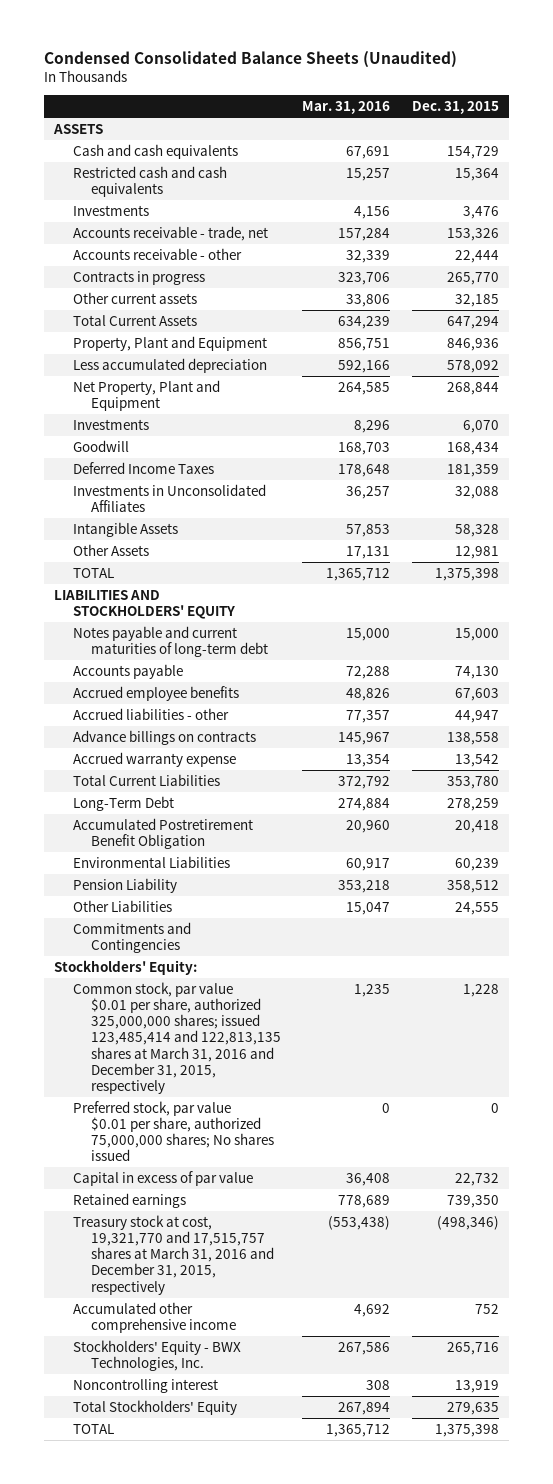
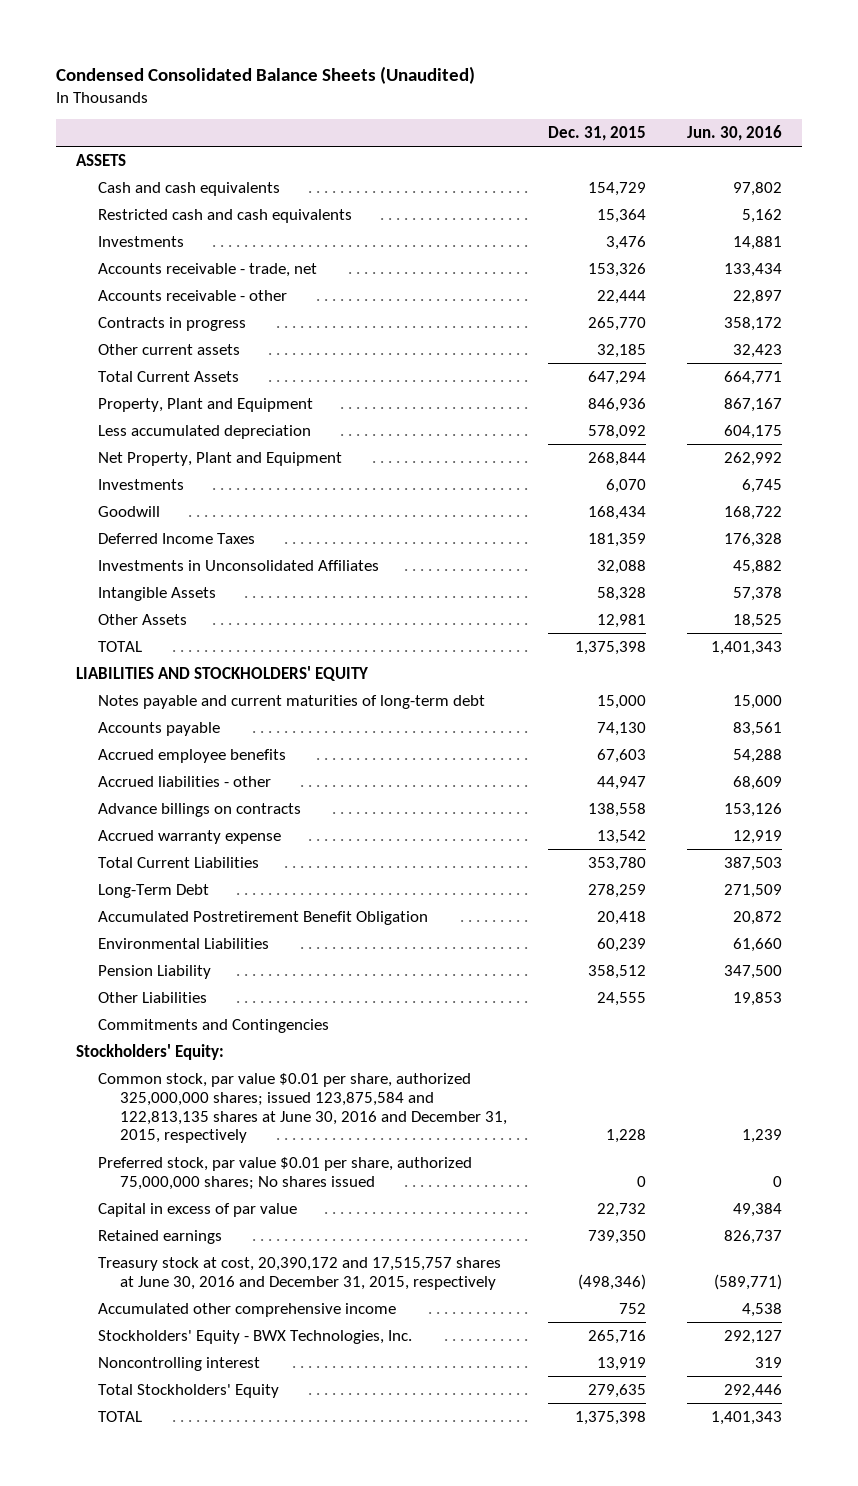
- | Mar. 31, 2016 | Dec. 31, 2015
+ | Dec. 31, 2015 | Jun. 30, 2016
- Common stock, par value $0.01 per share, authorized 325,000,000 shares; issued 123,485,414 and 122,813,135 shares at March 31, 2016 and December 31, 2015, respectively | 1,235 | 1,228
+ Common stock, par value $0.01 per share, authorized 325,000,000 shares; issued 123,875,584 and 122,813,135 shares at June 30, 2016 and December 31, 2015, respectively | 1,228 | 1,239
- Treasury stock at cost, 19,321,770 and 17,515,757 shares at March 31, 2016 and December 31, 2015, respectively | (553,438) | (498,346)
+ Treasury stock at cost, 20,390,172 and 17,515,757 shares at June 30, 2016 and December 31, 2015, respectively | (498,346) | (589,771)

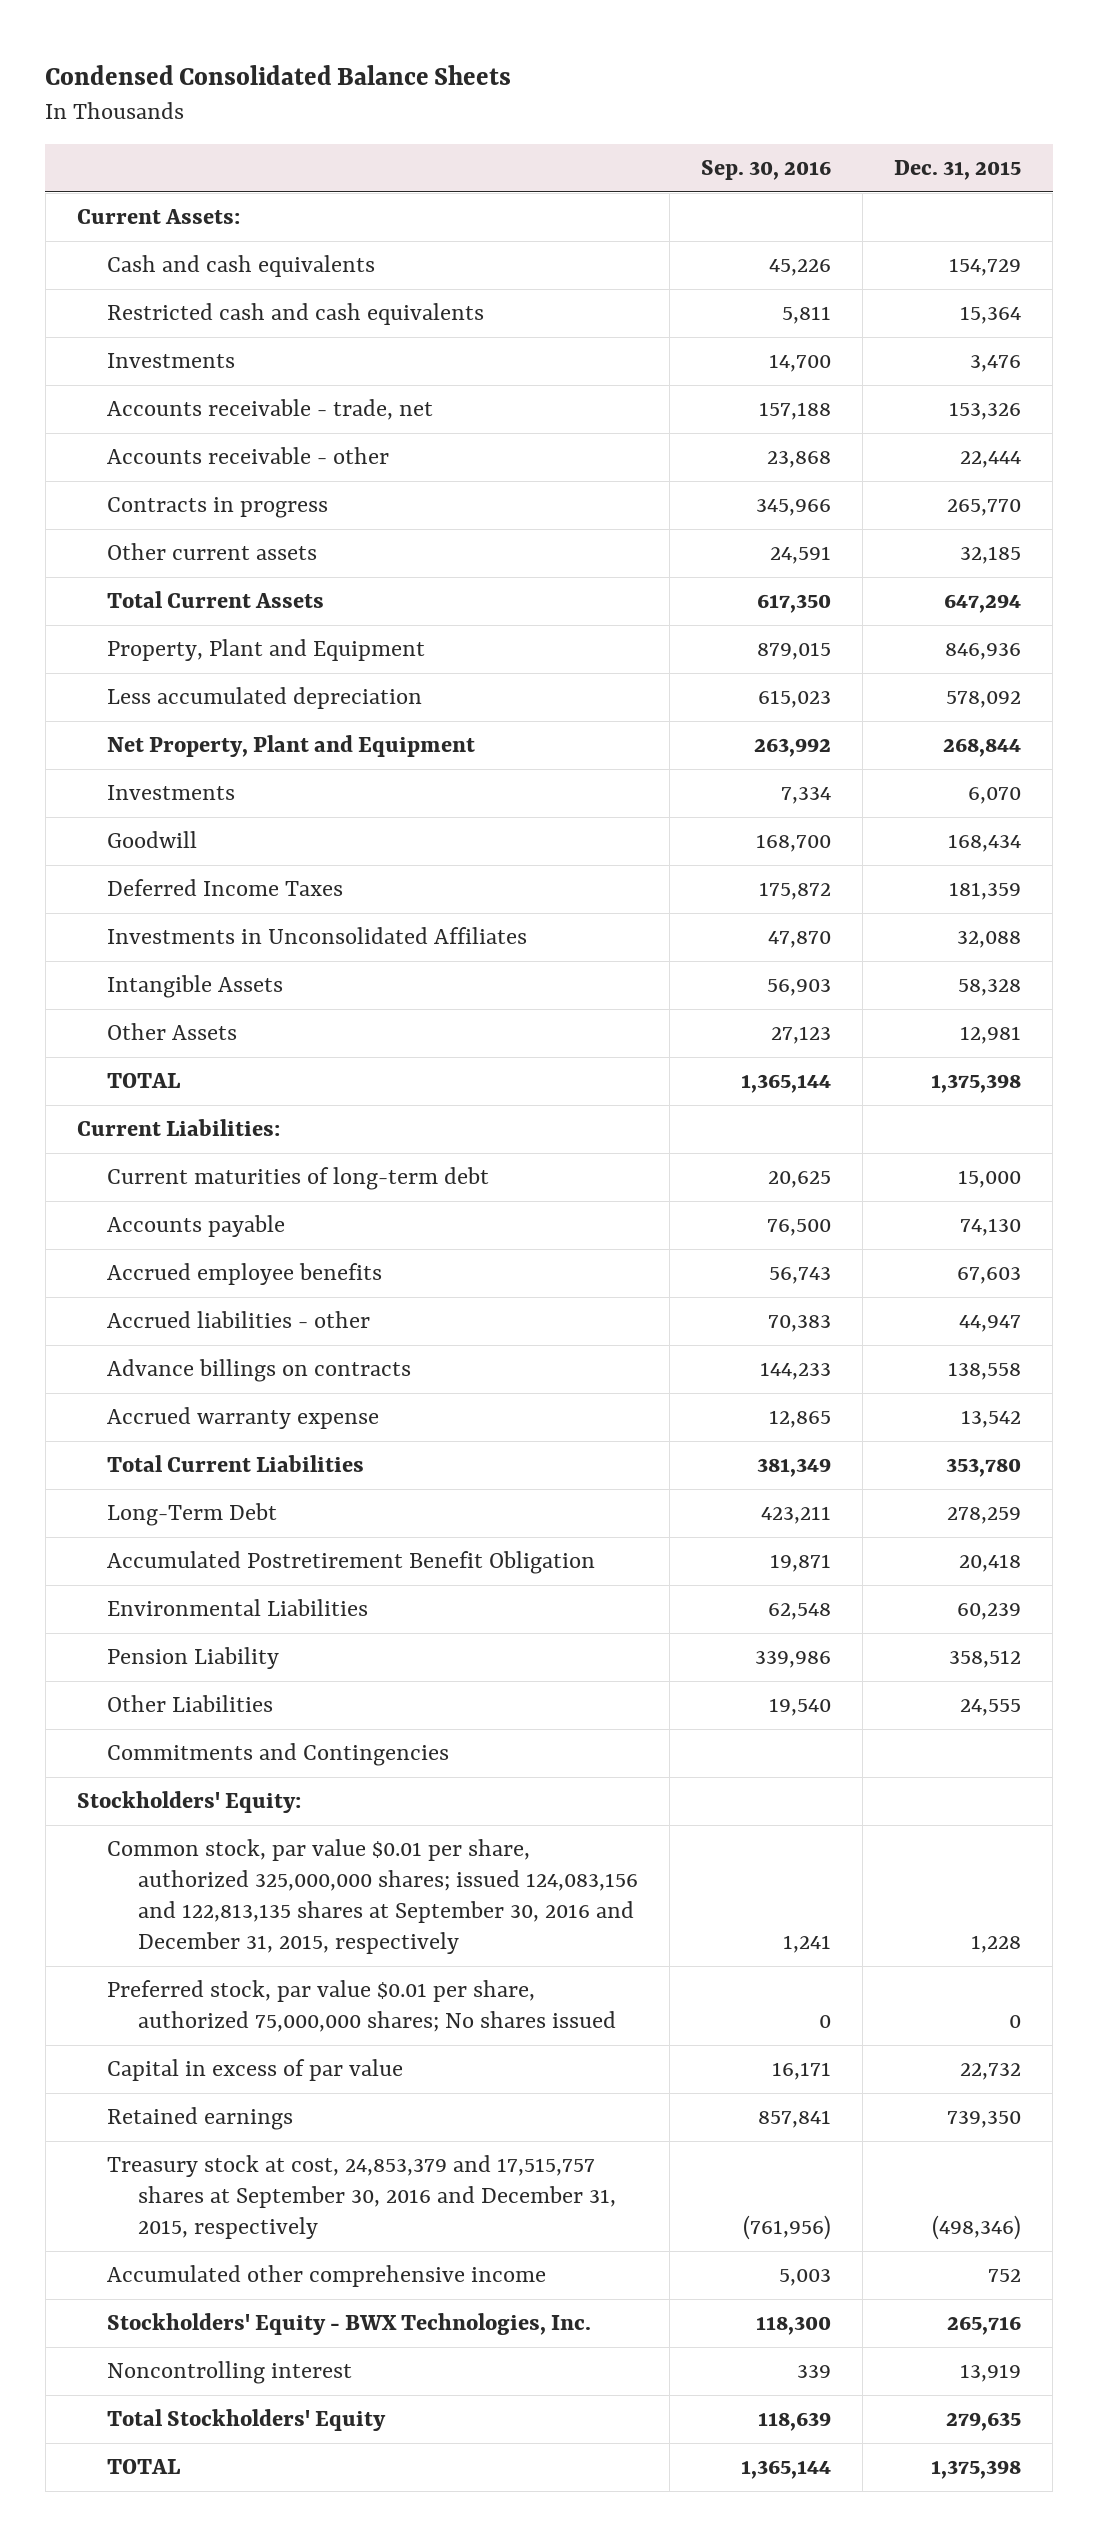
- Condensed Consolidated Balance Sheets (Unaudited)
+ Condensed Consolidated Balance Sheets
- | Dec. 31, 2015 | Jun. 30, 2016
+ | Sep. 30, 2016 | Dec. 31, 2015
- ASSETS
+ Current Assets:
- LIABILITIES AND STOCKHOLDERS' EQUITY
- Notes payable and current maturities of long-term debt | 15,000 | 15,000
+ Current Liabilities:
+ Current maturities of long-term debt | 20,625 | 15,000
- Common stock, par value $0.01 per share, authorized 325,000,000 shares; issued 123,875,584 and 122,813,135 shares at June 30, 2016 and December 31, 2015, respectively | 1,228 | 1,239
+ Common stock, par value $0.01 per share, authorized 325,000,000 shares; issued 124,083,156 and 122,813,135 shares at September 30, 2016 and December 31, 2015, respectively | 1,241 | 1,228
- Treasury stock at cost, 20,390,172 and 17,515,757 shares at June 30, 2016 and December 31, 2015, respectively | (498,346) | (589,771)
+ Treasury stock at cost, 24,853,379 and 17,515,757 shares at September 30, 2016 and December 31, 2015, respectively | (761,956) | (498,346)

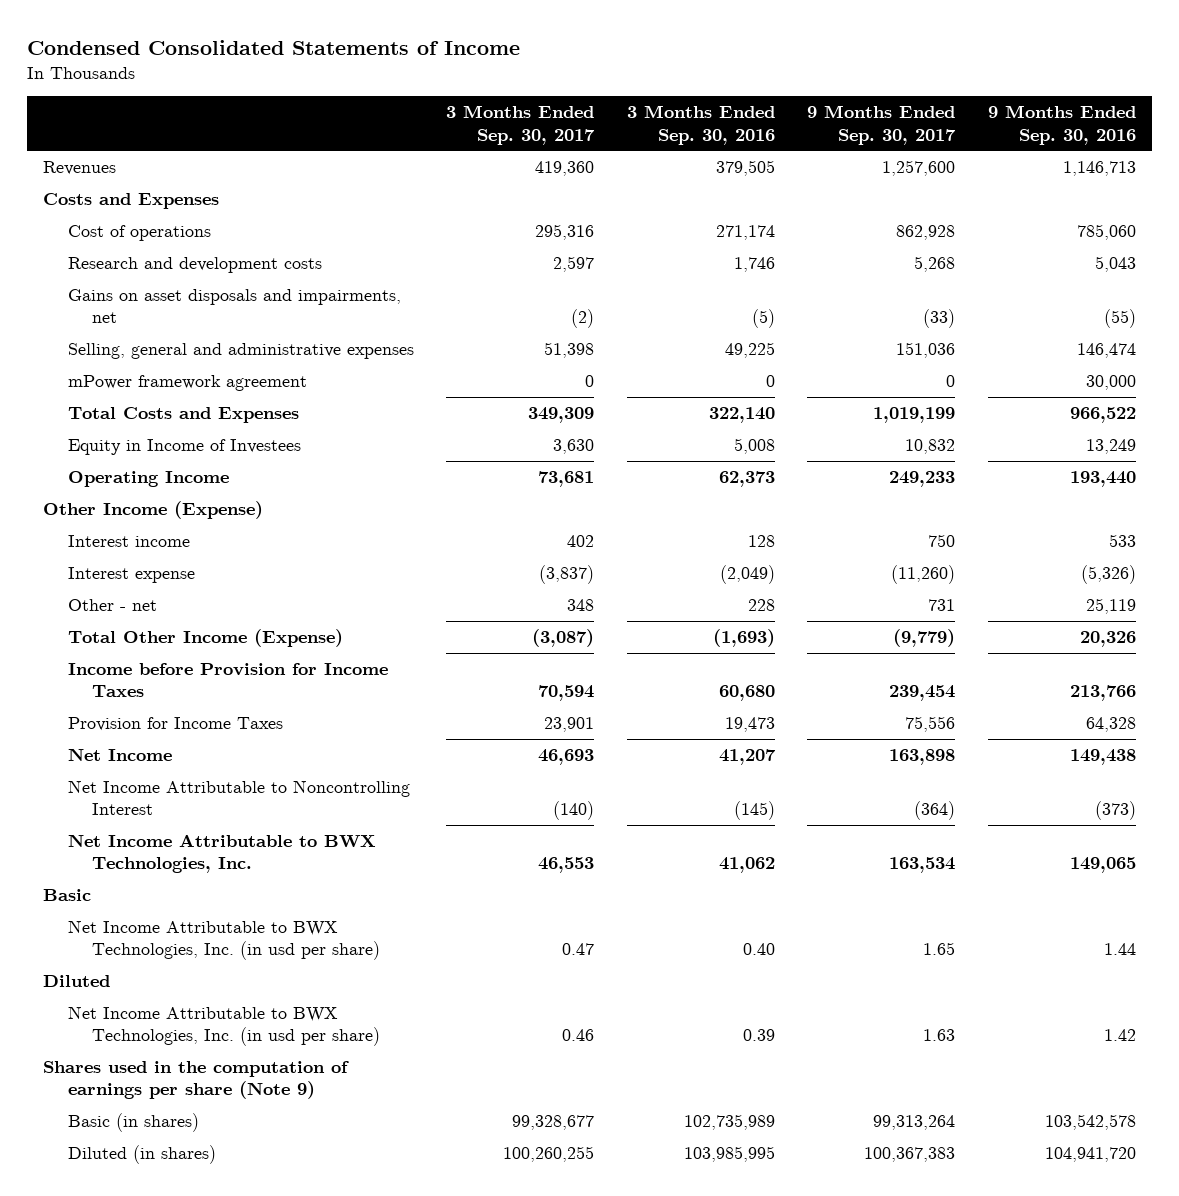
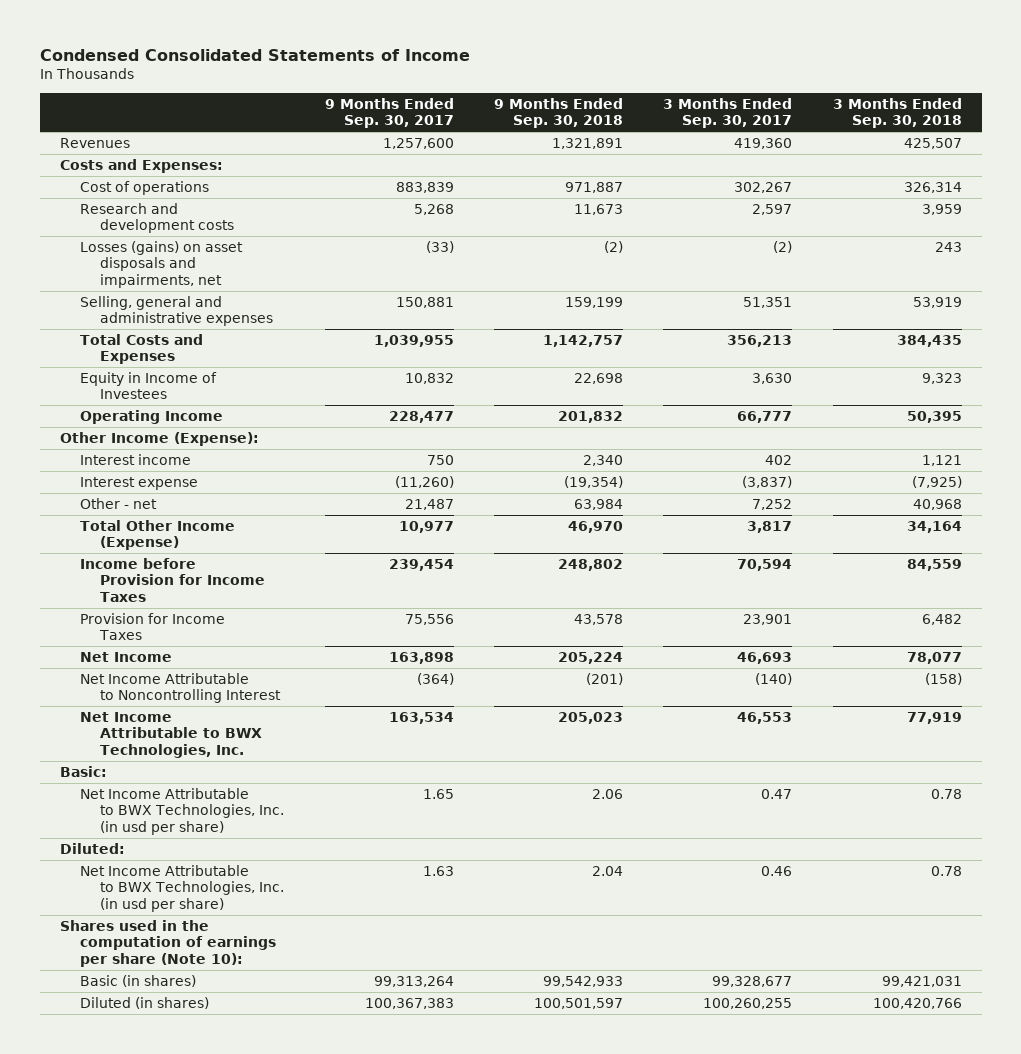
- | 3 Months Ended Sep. 30, 2017 | 3 Months Ended Sep. 30, 2016 | 9 Months Ended Sep. 30, 2017 | 9 Months Ended Sep. 30, 2016
+ | 9 Months Ended Sep. 30, 2017 | 9 Months Ended Sep. 30, 2018 | 3 Months Ended Sep. 30, 2017 | 3 Months Ended Sep. 30, 2018
- Costs and Expenses
- Cost of operations | 295,316 | 271,174 | 862,928 | 785,060
+ Costs and Expenses:
+ Cost of operations | 883,839 | 971,887 | 302,267 | 326,314
- Gains on asset disposals and impairments, net | (2) | (5) | (33) | (55)
- Selling, general and administrative expenses | 51,398 | 49,225 | 151,036 | 146,474
- mPower framework agreement | 0 | 0 | 0 | 30,000
- Total Costs and Expenses | 349,309 | 322,140 | 1,019,199 | 966,522
+ Losses (gains) on asset disposals and impairments, net | (33) | (2) | (2) | 243
+ Selling, general and administrative expenses | 150,881 | 159,199 | 51,351 | 53,919
+ Total Costs and Expenses | 1,039,955 | 1,142,757 | 356,213 | 384,435
- Operating Income | 73,681 | 62,373 | 249,233 | 193,440
- Other Income (Expense)
+ Operating Income | 228,477 | 201,832 | 66,777 | 50,395
+ Other Income (Expense):
- Other - net | 348 | 228 | 731 | 25,119
- Total Other Income (Expense) | (3,087) | (1,693) | (9,779) | 20,326
+ Other - net | 21,487 | 63,984 | 7,252 | 40,968
+ Total Other Income (Expense) | 10,977 | 46,970 | 3,817 | 34,164
- Basic
+ Basic:
- Diluted
+ Diluted:
- Shares used in the computation of earnings per share (Note 9)
+ Shares used in the computation of earnings per share (Note 10):

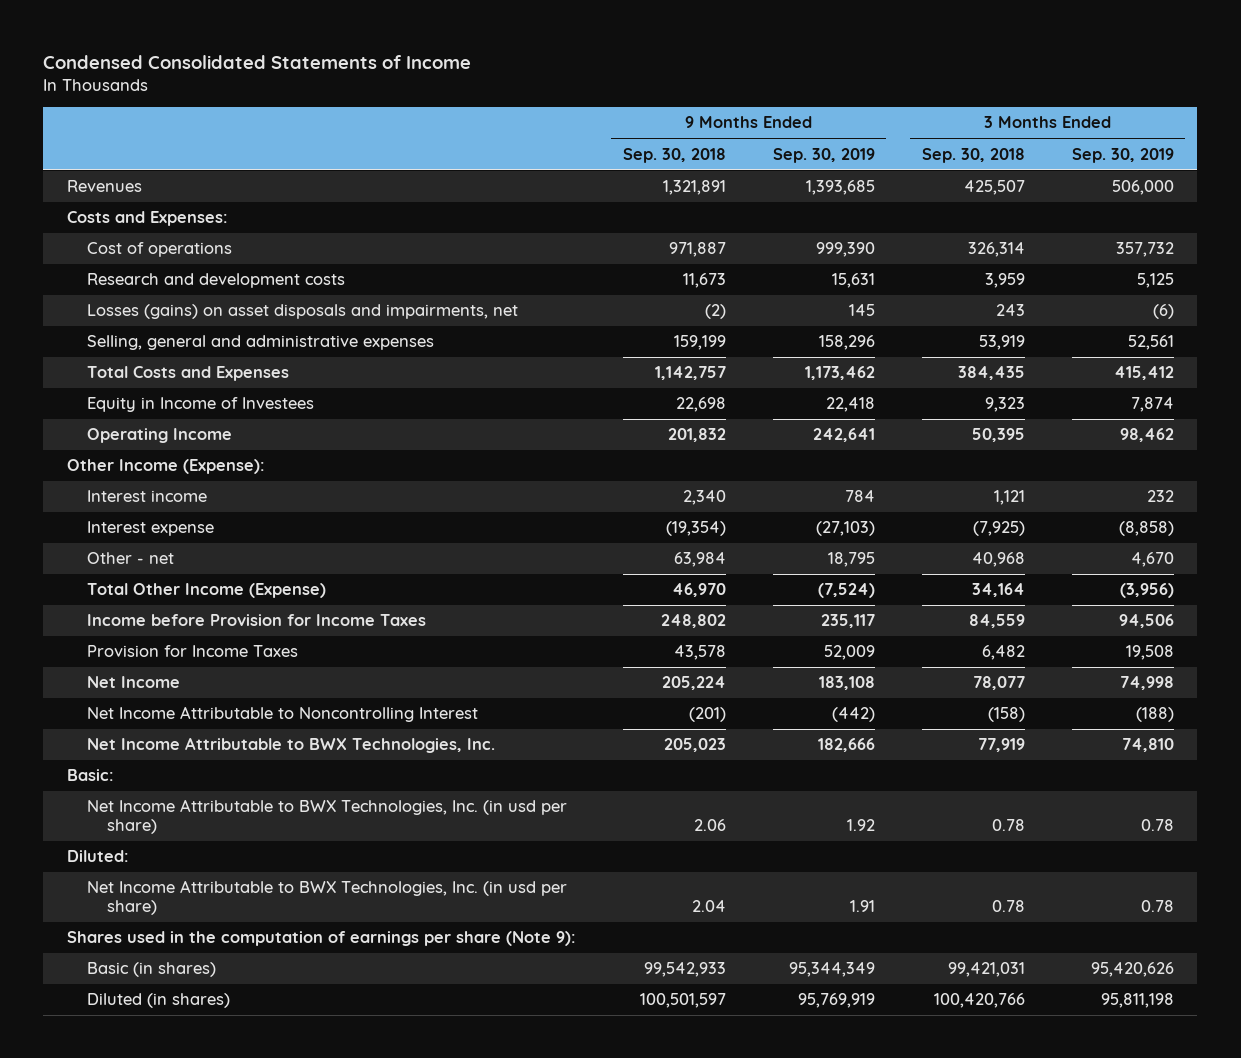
- | 9 Months Ended Sep. 30, 2017 | 9 Months Ended Sep. 30, 2018 | 3 Months Ended Sep. 30, 2017 | 3 Months Ended Sep. 30, 2018
+ | 9 Months Ended Sep. 30, 2018 | 9 Months Ended Sep. 30, 2019 | 3 Months Ended Sep. 30, 2018 | 3 Months Ended Sep. 30, 2019
- Shares used in the computation of earnings per share (Note 10):
+ Shares used in the computation of earnings per share (Note 9):

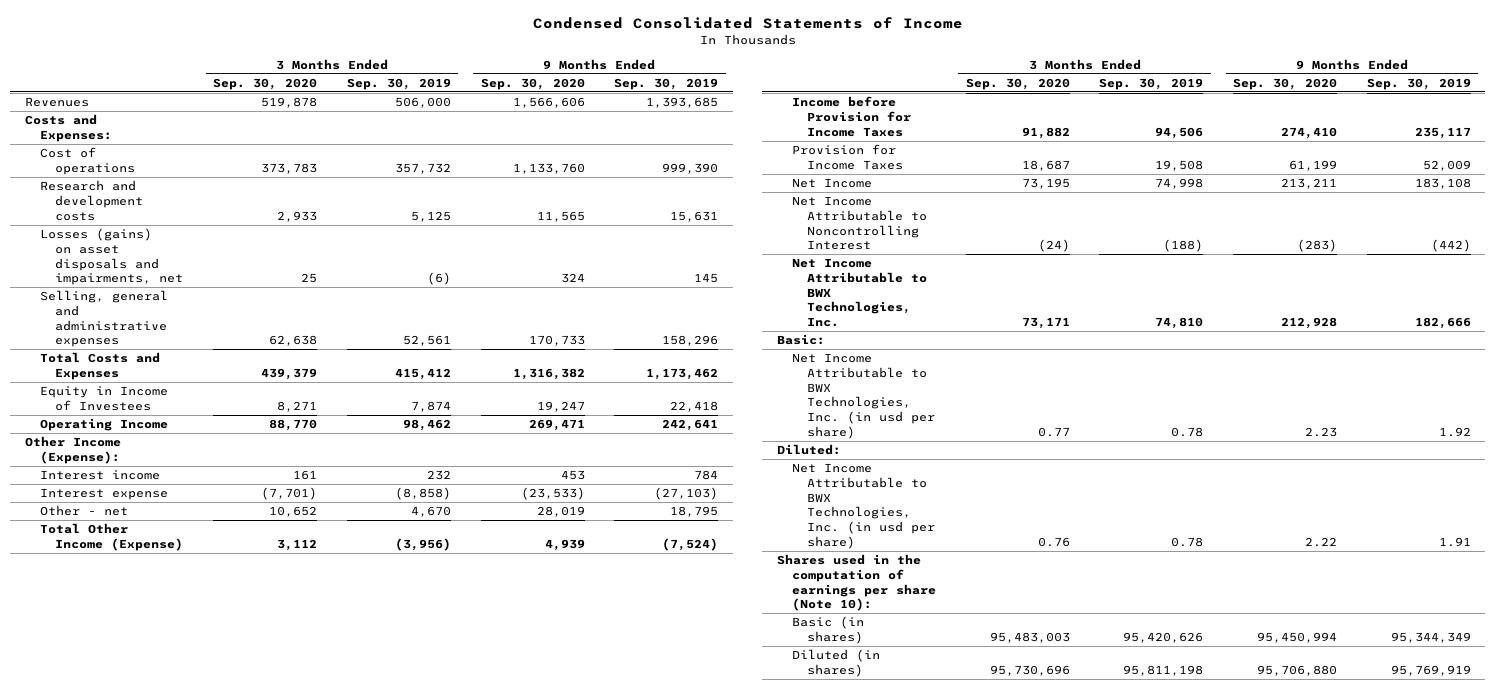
- | 9 Months Ended Sep. 30, 2018 | 9 Months Ended Sep. 30, 2019 | 3 Months Ended Sep. 30, 2018 | 3 Months Ended Sep. 30, 2019
+ | 3 Months Ended Sep. 30, 2020 | 3 Months Ended Sep. 30, 2019 | 9 Months Ended Sep. 30, 2020 | 9 Months Ended Sep. 30, 2019
- Shares used in the computation of earnings per share (Note 9):
+ Shares used in the computation of earnings per share (Note 10):

